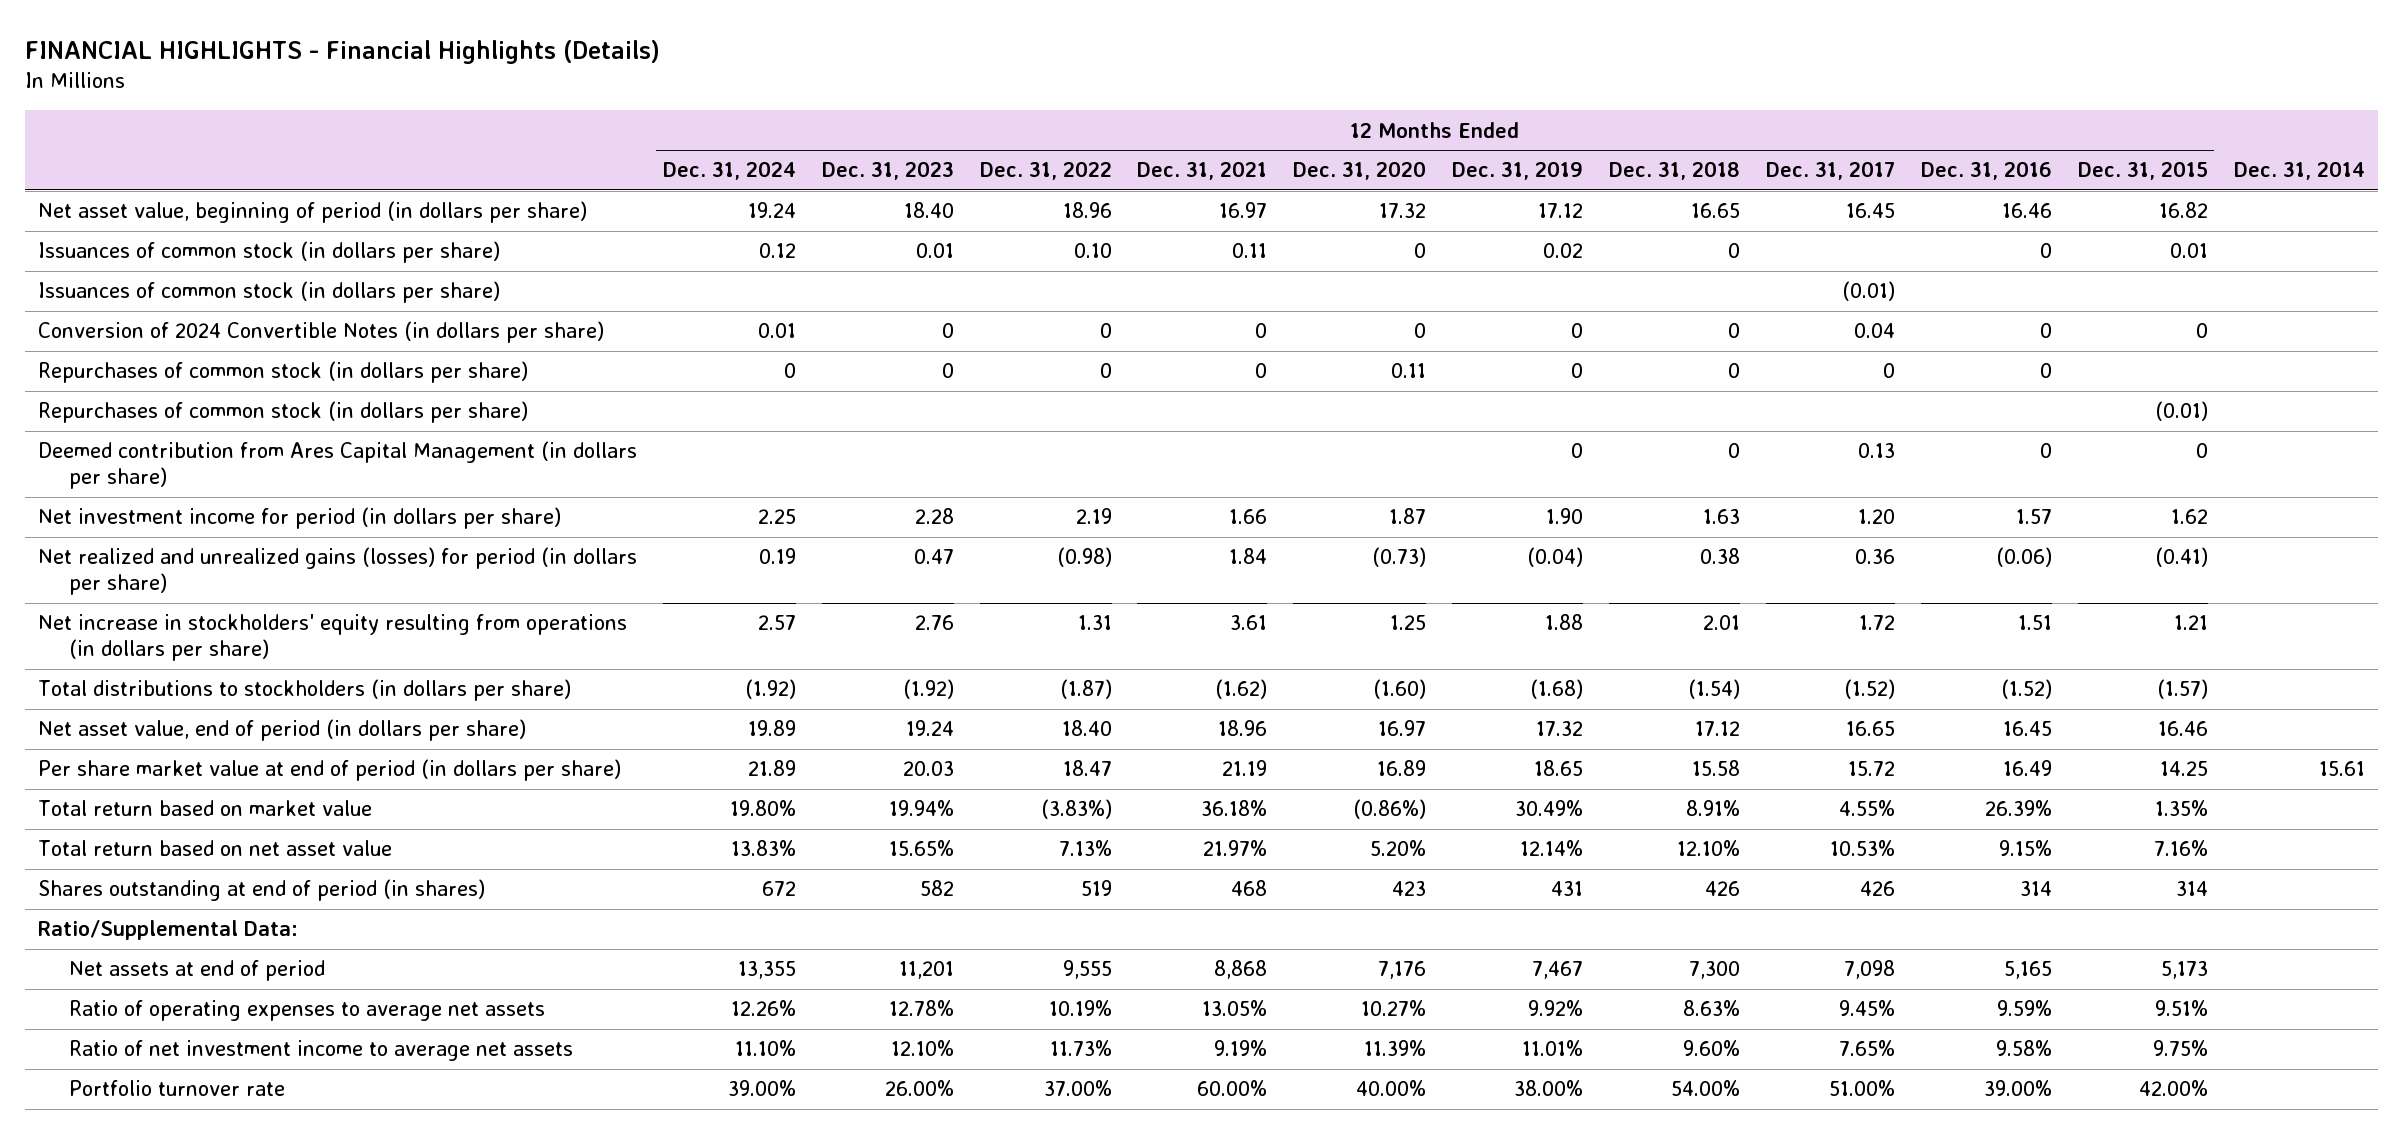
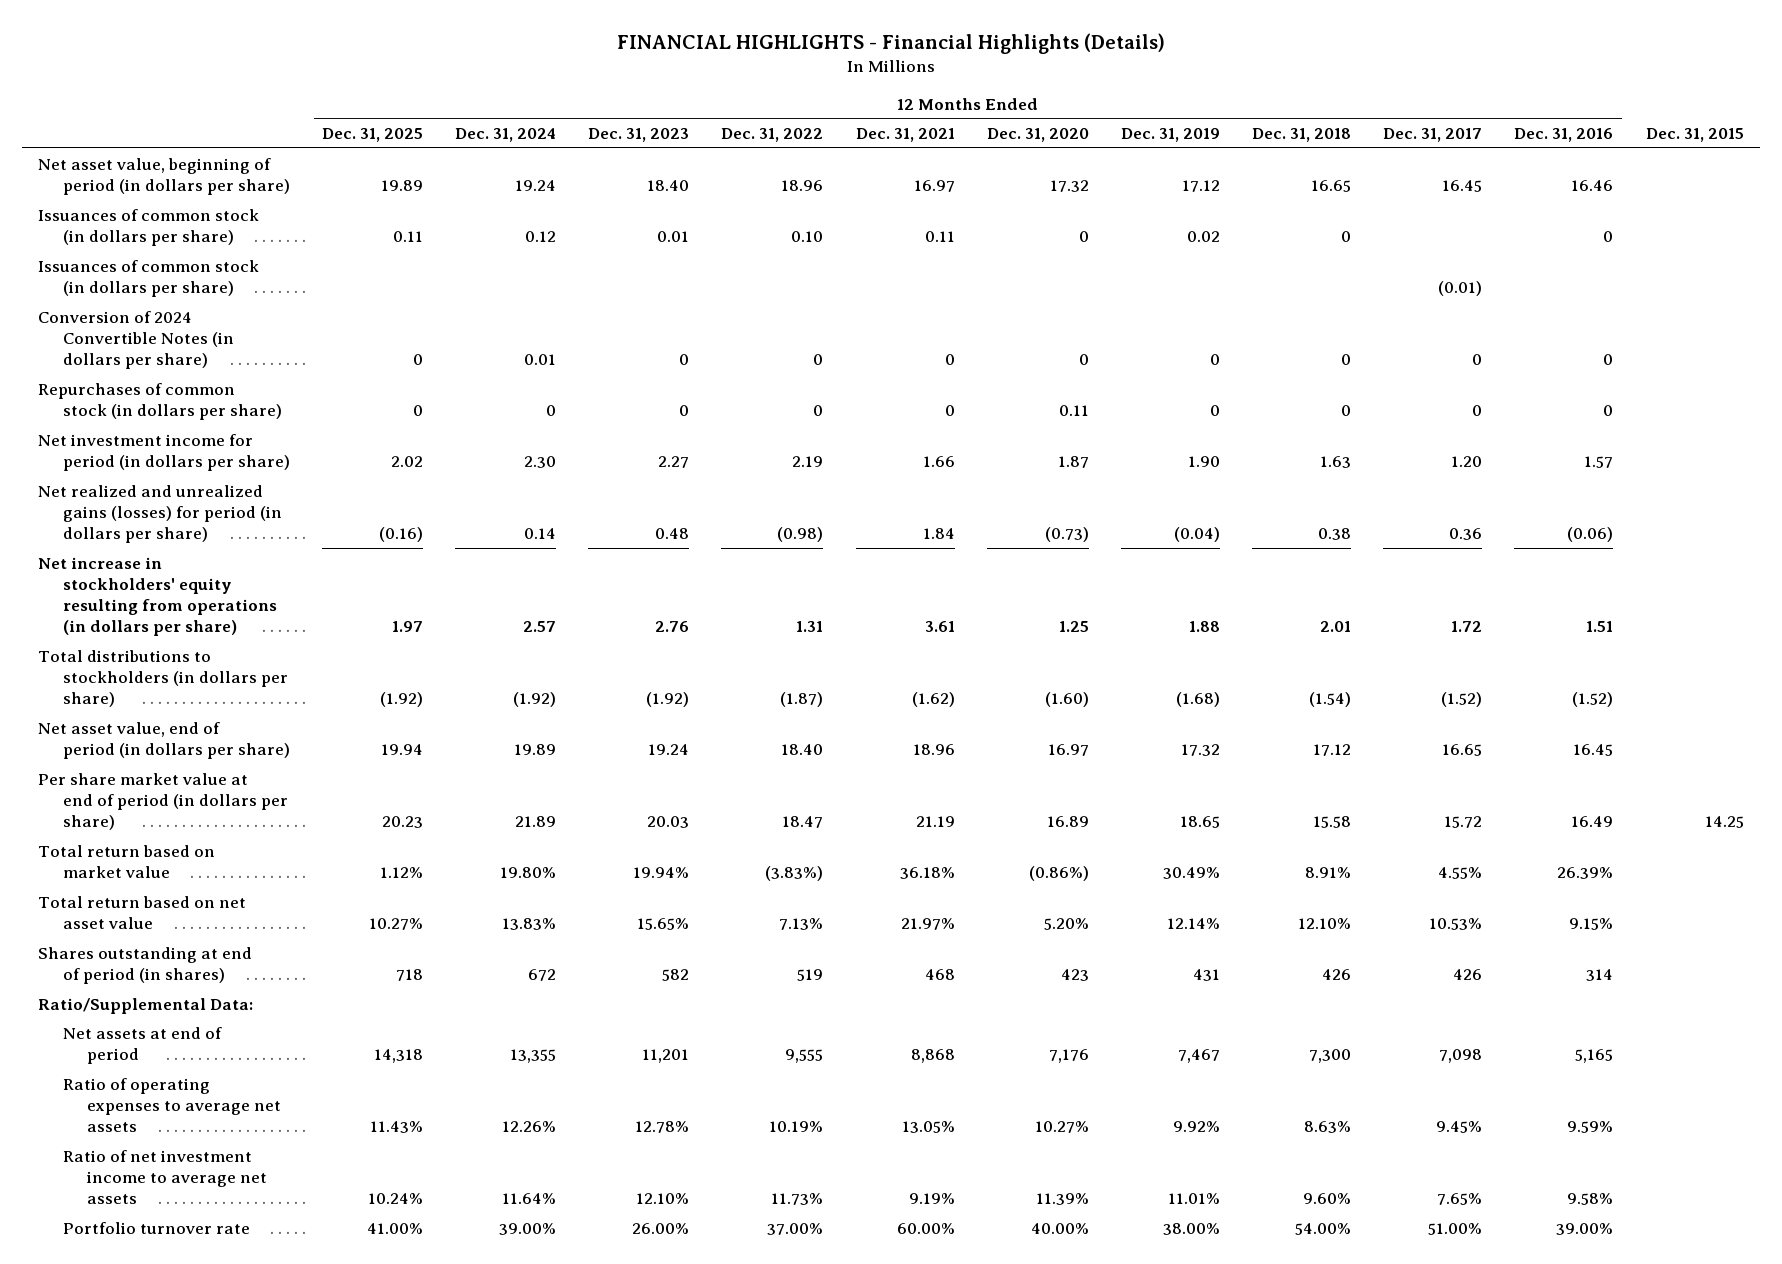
- | 12 Months Ended Dec. 31, 2024 | 12 Months Ended Dec. 31, 2023 | 12 Months Ended Dec. 31, 2022 | 12 Months Ended Dec. 31, 2021 | 12 Months Ended Dec. 31, 2020 | 12 Months Ended Dec. 31, 2019 | 12 Months Ended Dec. 31, 2018 | 12 Months Ended Dec. 31, 2017 | 12 Months Ended Dec. 31, 2016 | 12 Months Ended Dec. 31, 2015 | Dec. 31, 2014
+ | 12 Months Ended Dec. 31, 2025 | 12 Months Ended Dec. 31, 2024 | 12 Months Ended Dec. 31, 2023 | 12 Months Ended Dec. 31, 2022 | 12 Months Ended Dec. 31, 2021 | 12 Months Ended Dec. 31, 2020 | 12 Months Ended Dec. 31, 2019 | 12 Months Ended Dec. 31, 2018 | 12 Months Ended Dec. 31, 2017 | 12 Months Ended Dec. 31, 2016 | Dec. 31, 2015
- Conversion of 2024 Convertible Notes (in dollars per share) | 0.01 | 0 | 0 | 0 | 0 | 0 | 0 | 0.04 | 0 | 0 |
+ Conversion of 2024 Convertible Notes (in dollars per share) | 0 | 0.01 | 0 | 0 | 0 | 0 | 0 | 0 | 0 | 0 |
- Repurchases of common stock (in dollars per share) | | | | | | | | | | (0.01) |
- Deemed contribution from Ares Capital Management (in dollars per share) | | | | | | 0 | 0 | 0.13 | 0 | 0 |
- Net investment income for period (in dollars per share) | 2.25 | 2.28 | 2.19 | 1.66 | 1.87 | 1.90 | 1.63 | 1.20 | 1.57 | 1.62 |
- Net realized and unrealized gains (losses) for period (in dollars per share) | 0.19 | 0.47 | (0.98) | 1.84 | (0.73) | (0.04) | 0.38 | 0.36 | (0.06) | (0.41) |
+ Net investment income for period (in dollars per share) | 2.02 | 2.30 | 2.27 | 2.19 | 1.66 | 1.87 | 1.90 | 1.63 | 1.20 | 1.57 |
+ Net realized and unrealized gains (losses) for period (in dollars per share) | (0.16) | 0.14 | 0.48 | (0.98) | 1.84 | (0.73) | (0.04) | 0.38 | 0.36 | (0.06) |
- Ratio of net investment income to average net assets | 11.10% | 12.10% | 11.73% | 9.19% | 11.39% | 11.01% | 9.60% | 7.65% | 9.58% | 9.75% |
+ Ratio of net investment income to average net assets | 10.24% | 11.64% | 12.10% | 11.73% | 9.19% | 11.39% | 11.01% | 9.60% | 7.65% | 9.58% |

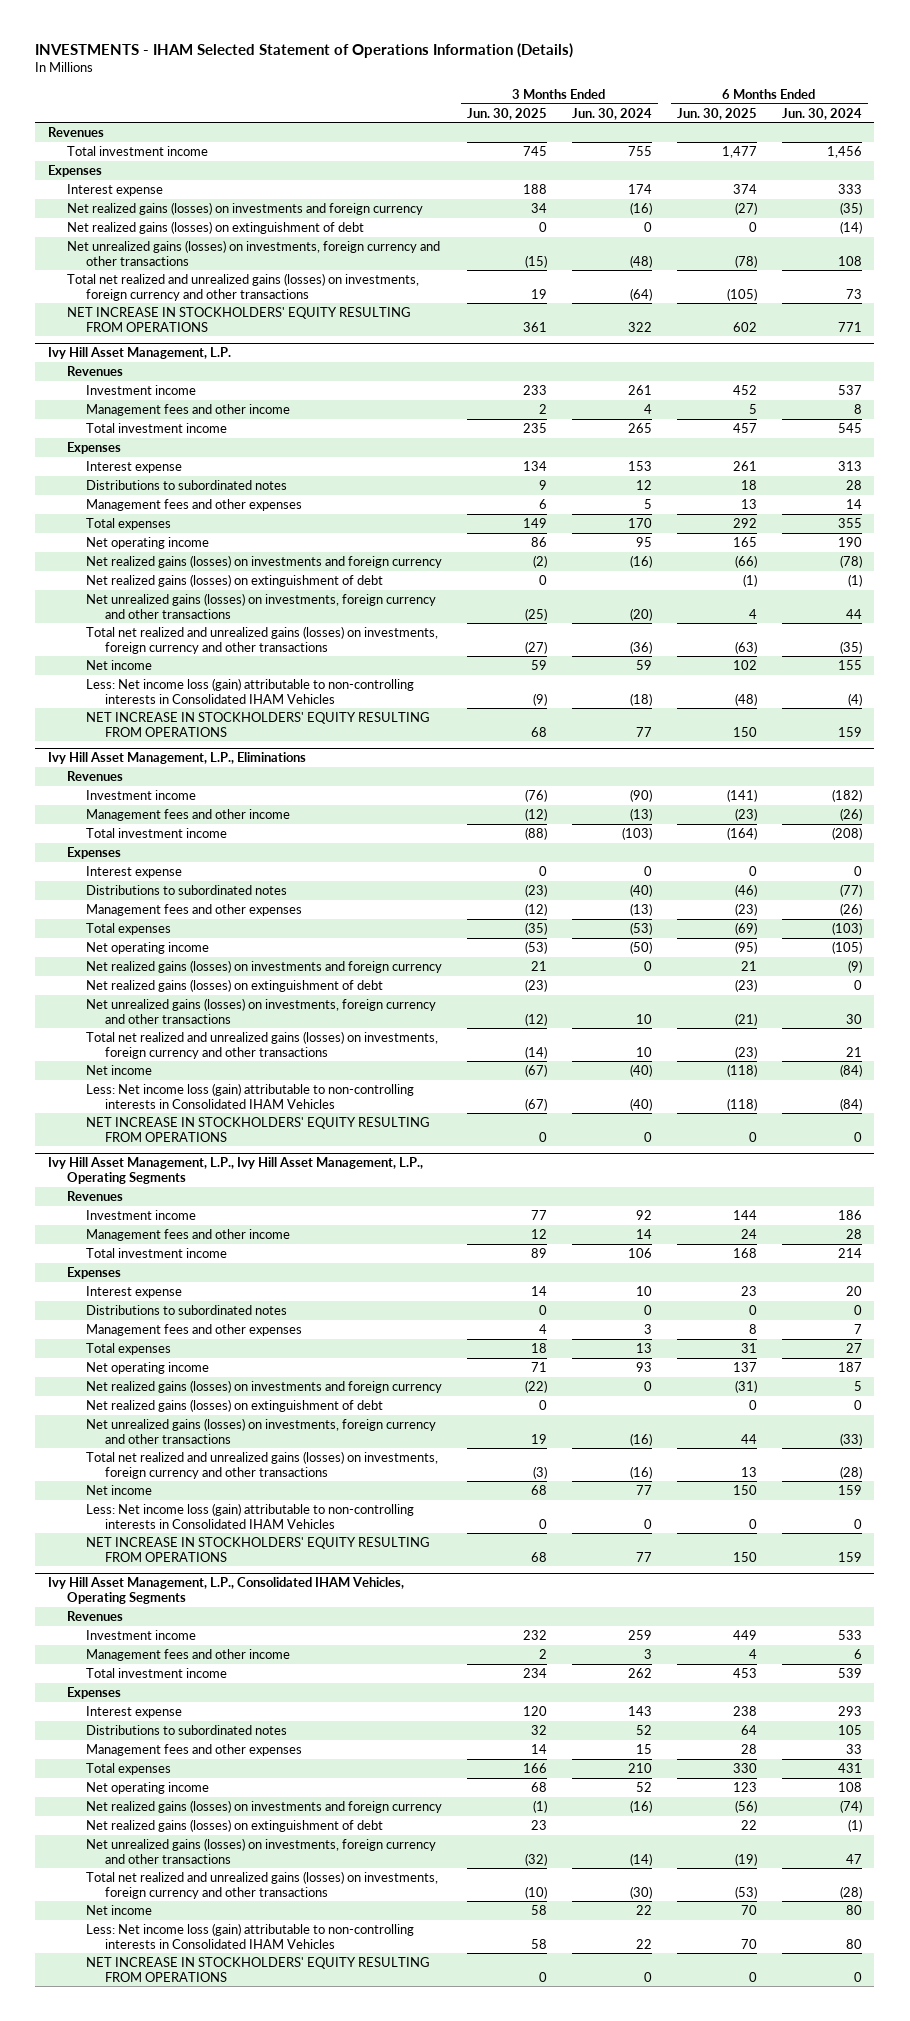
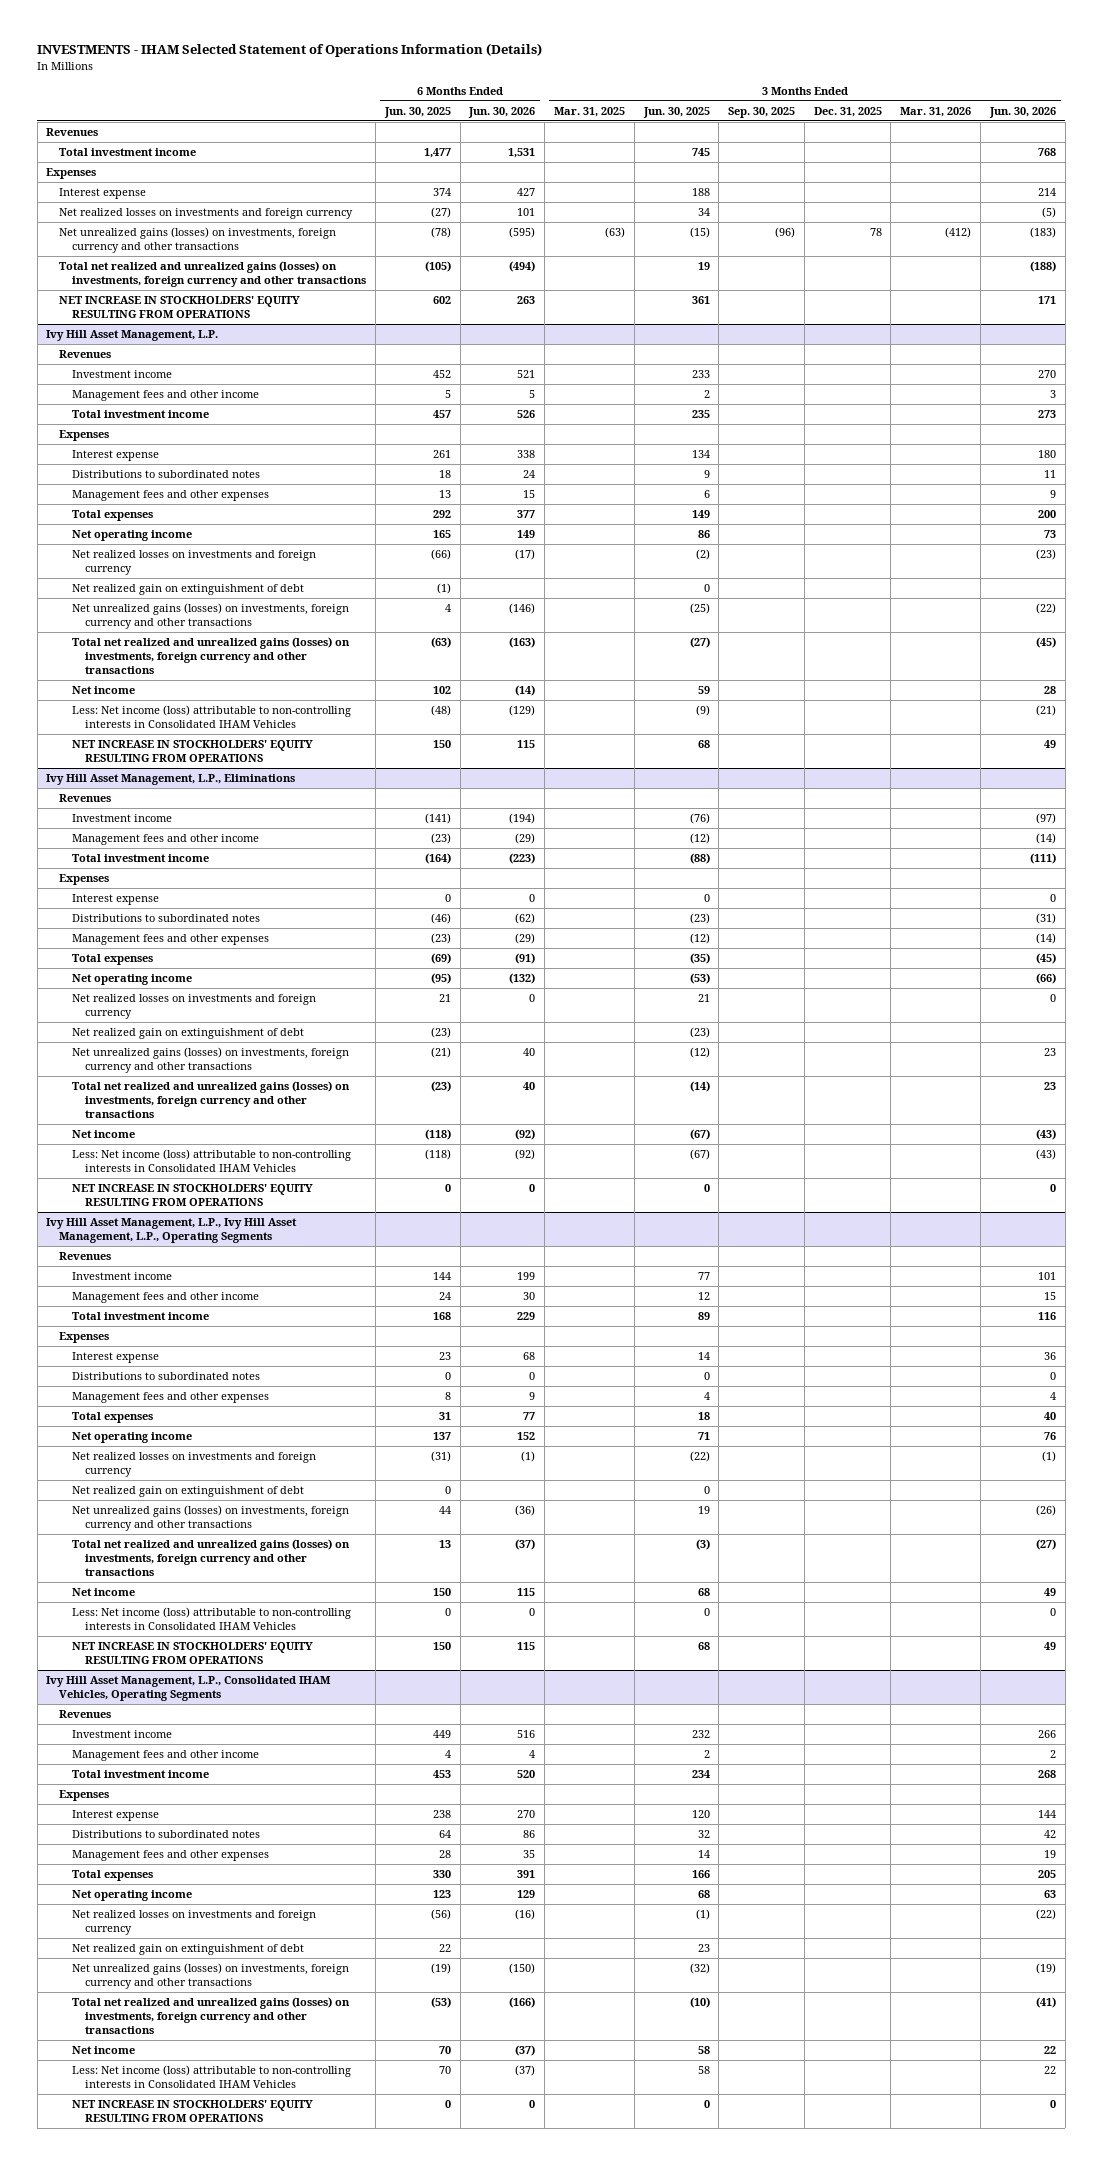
- | 3 Months Ended Jun. 30, 2025 | 3 Months Ended Jun. 30, 2024 | 6 Months Ended Jun. 30, 2025 | 6 Months Ended Jun. 30, 2024
+ | 6 Months Ended Jun. 30, 2025 | 6 Months Ended Jun. 30, 2026 | 3 Months Ended Mar. 31, 2025 | 3 Months Ended Jun. 30, 2025 | 3 Months Ended Sep. 30, 2025 | 3 Months Ended Dec. 31, 2025 | 3 Months Ended Mar. 31, 2026 | 3 Months Ended Jun. 30, 2026
- Net realized gains (losses) on investments and foreign currency | 34 | (16) | (27) | (35)
- Net realized gains (losses) on extinguishment of debt | 0 | 0 | 0 | (14)
+ Net realized losses on investments and foreign currency | (27) | 101 | | 34 | | | | (5)
@ Ivy Hill Asset Management, L.P.
- Net realized gains (losses) on investments and foreign currency | (2) | (16) | (66) | (78)
- Net realized gains (losses) on extinguishment of debt | 0 | | (1) | (1)
+ Net realized losses on investments and foreign currency | (66) | (17) | | (2) | | | | (23)
+ Net realized gain on extinguishment of debt | (1) | | | 0 | | | |
- Less: Net income loss (gain) attributable to non-controlling interests in Consolidated IHAM Vehicles | (9) | (18) | (48) | (4)
+ Less: Net income (loss) attributable to non-controlling interests in Consolidated IHAM Vehicles | (48) | (129) | | (9) | | | | (21)
@ Ivy Hill Asset Management, L.P., Eliminations
- Net realized gains (losses) on investments and foreign currency | 21 | 0 | 21 | (9)
- Net realized gains (losses) on extinguishment of debt | (23) | | (23) | 0
+ Net realized losses on investments and foreign currency | 21 | 0 | | 21 | | | | 0
+ Net realized gain on extinguishment of debt | (23) | | | (23) | | | |
- Less: Net income loss (gain) attributable to non-controlling interests in Consolidated IHAM Vehicles | (67) | (40) | (118) | (84)
+ Less: Net income (loss) attributable to non-controlling interests in Consolidated IHAM Vehicles | (118) | (92) | | (67) | | | | (43)
@ Ivy Hill Asset Management, L.P., Ivy Hill Asset Management, L.P., Operating Segments
- Net realized gains (losses) on investments and foreign currency | (22) | 0 | (31) | 5
- Net realized gains (losses) on extinguishment of debt | 0 | | 0 | 0
+ Net realized losses on investments and foreign currency | (31) | (1) | | (22) | | | | (1)
+ Net realized gain on extinguishment of debt | 0 | | | 0 | | | |
- Less: Net income loss (gain) attributable to non-controlling interests in Consolidated IHAM Vehicles | 0 | 0 | 0 | 0
+ Less: Net income (loss) attributable to non-controlling interests in Consolidated IHAM Vehicles | 0 | 0 | | 0 | | | | 0
@ Ivy Hill Asset Management, L.P., Consolidated IHAM Vehicles, Operating Segments
- Net realized gains (losses) on investments and foreign currency | (1) | (16) | (56) | (74)
- Net realized gains (losses) on extinguishment of debt | 23 | | 22 | (1)
+ Net realized losses on investments and foreign currency | (56) | (16) | | (1) | | | | (22)
+ Net realized gain on extinguishment of debt | 22 | | | 23 | | | |
- Less: Net income loss (gain) attributable to non-controlling interests in Consolidated IHAM Vehicles | 58 | 22 | 70 | 80
+ Less: Net income (loss) attributable to non-controlling interests in Consolidated IHAM Vehicles | 70 | (37) | | 58 | | | | 22

